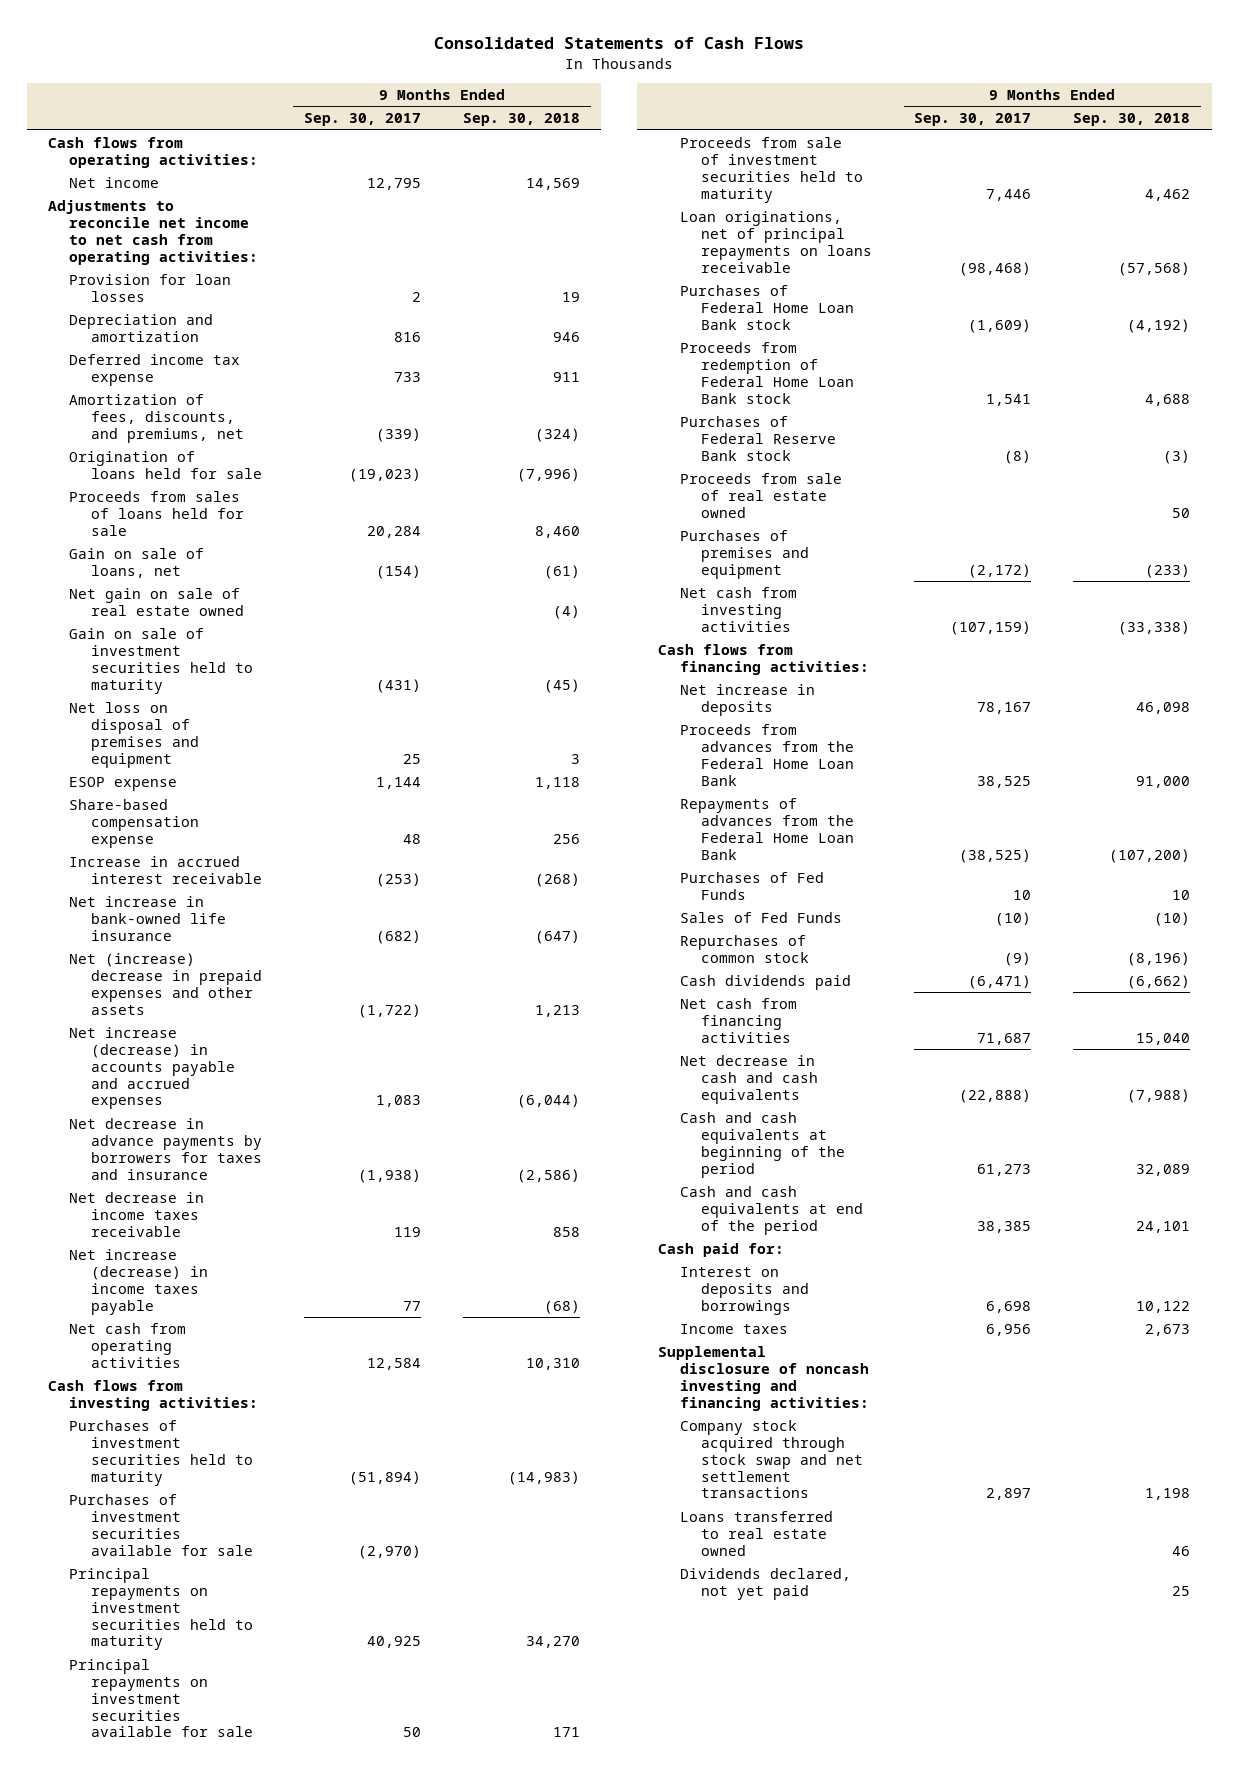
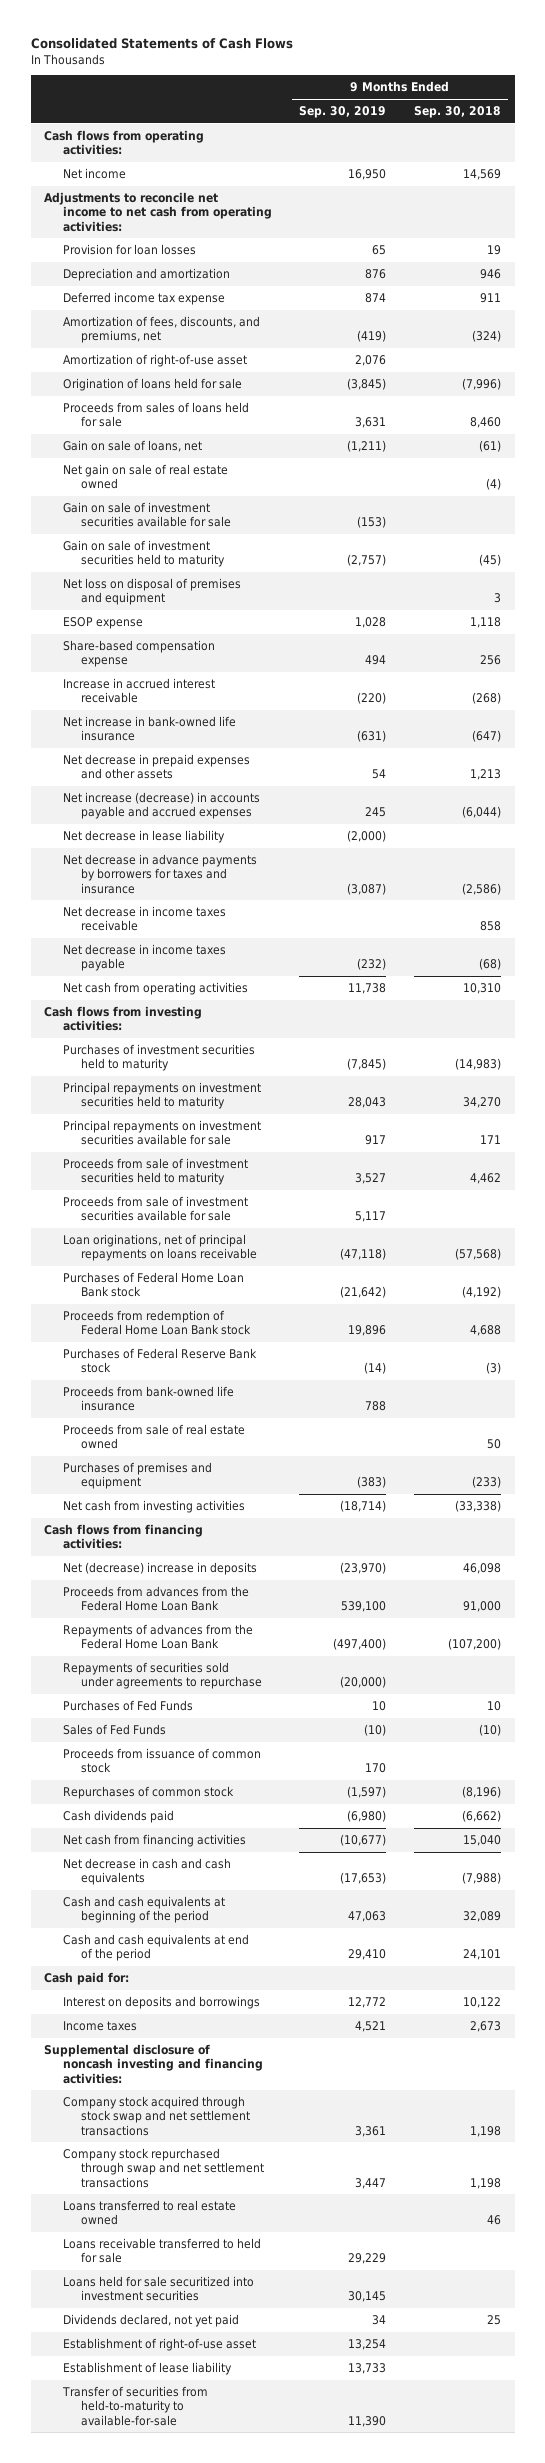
- | 9 Months Ended Sep. 30, 2017 | 9 Months Ended Sep. 30, 2018
+ | 9 Months Ended Sep. 30, 2019 | 9 Months Ended Sep. 30, 2018
+ Amortization of right-of-use asset | 2,076 |
+ Gain on sale of investment securities available for sale | (153) |
- Net (increase) decrease in prepaid expenses and other assets | (1,722) | 1,213
+ Net decrease in prepaid expenses and other assets | 54 | 1,213
+ Net decrease in lease liability | (2,000) |
- Net increase (decrease) in income taxes payable | 77 | (68)
+ Net decrease in income taxes payable | (232) | (68)
- Purchases of investment securities available for sale | (2,970) |
+ Proceeds from sale of investment securities available for sale | 5,117 |
+ Proceeds from bank-owned life insurance | 788 |
- Net increase in deposits | 78,167 | 46,098
+ Net (decrease) increase in deposits | (23,970) | 46,098
+ Repayments of securities sold under agreements to repurchase | (20,000) |
+ Proceeds from issuance of common stock | 170 |
+ Company stock repurchased through swap and net settlement transactions | 3,447 | 1,198
+ Loans receivable transferred to held for sale | 29,229 |
+ Loans held for sale securitized into investment securities | 30,145 |
+ Establishment of right-of-use asset | 13,254 |
+ Establishment of lease liability | 13,733 |
+ Transfer of securities from held-to-maturity to available-for-sale | 11,390 |

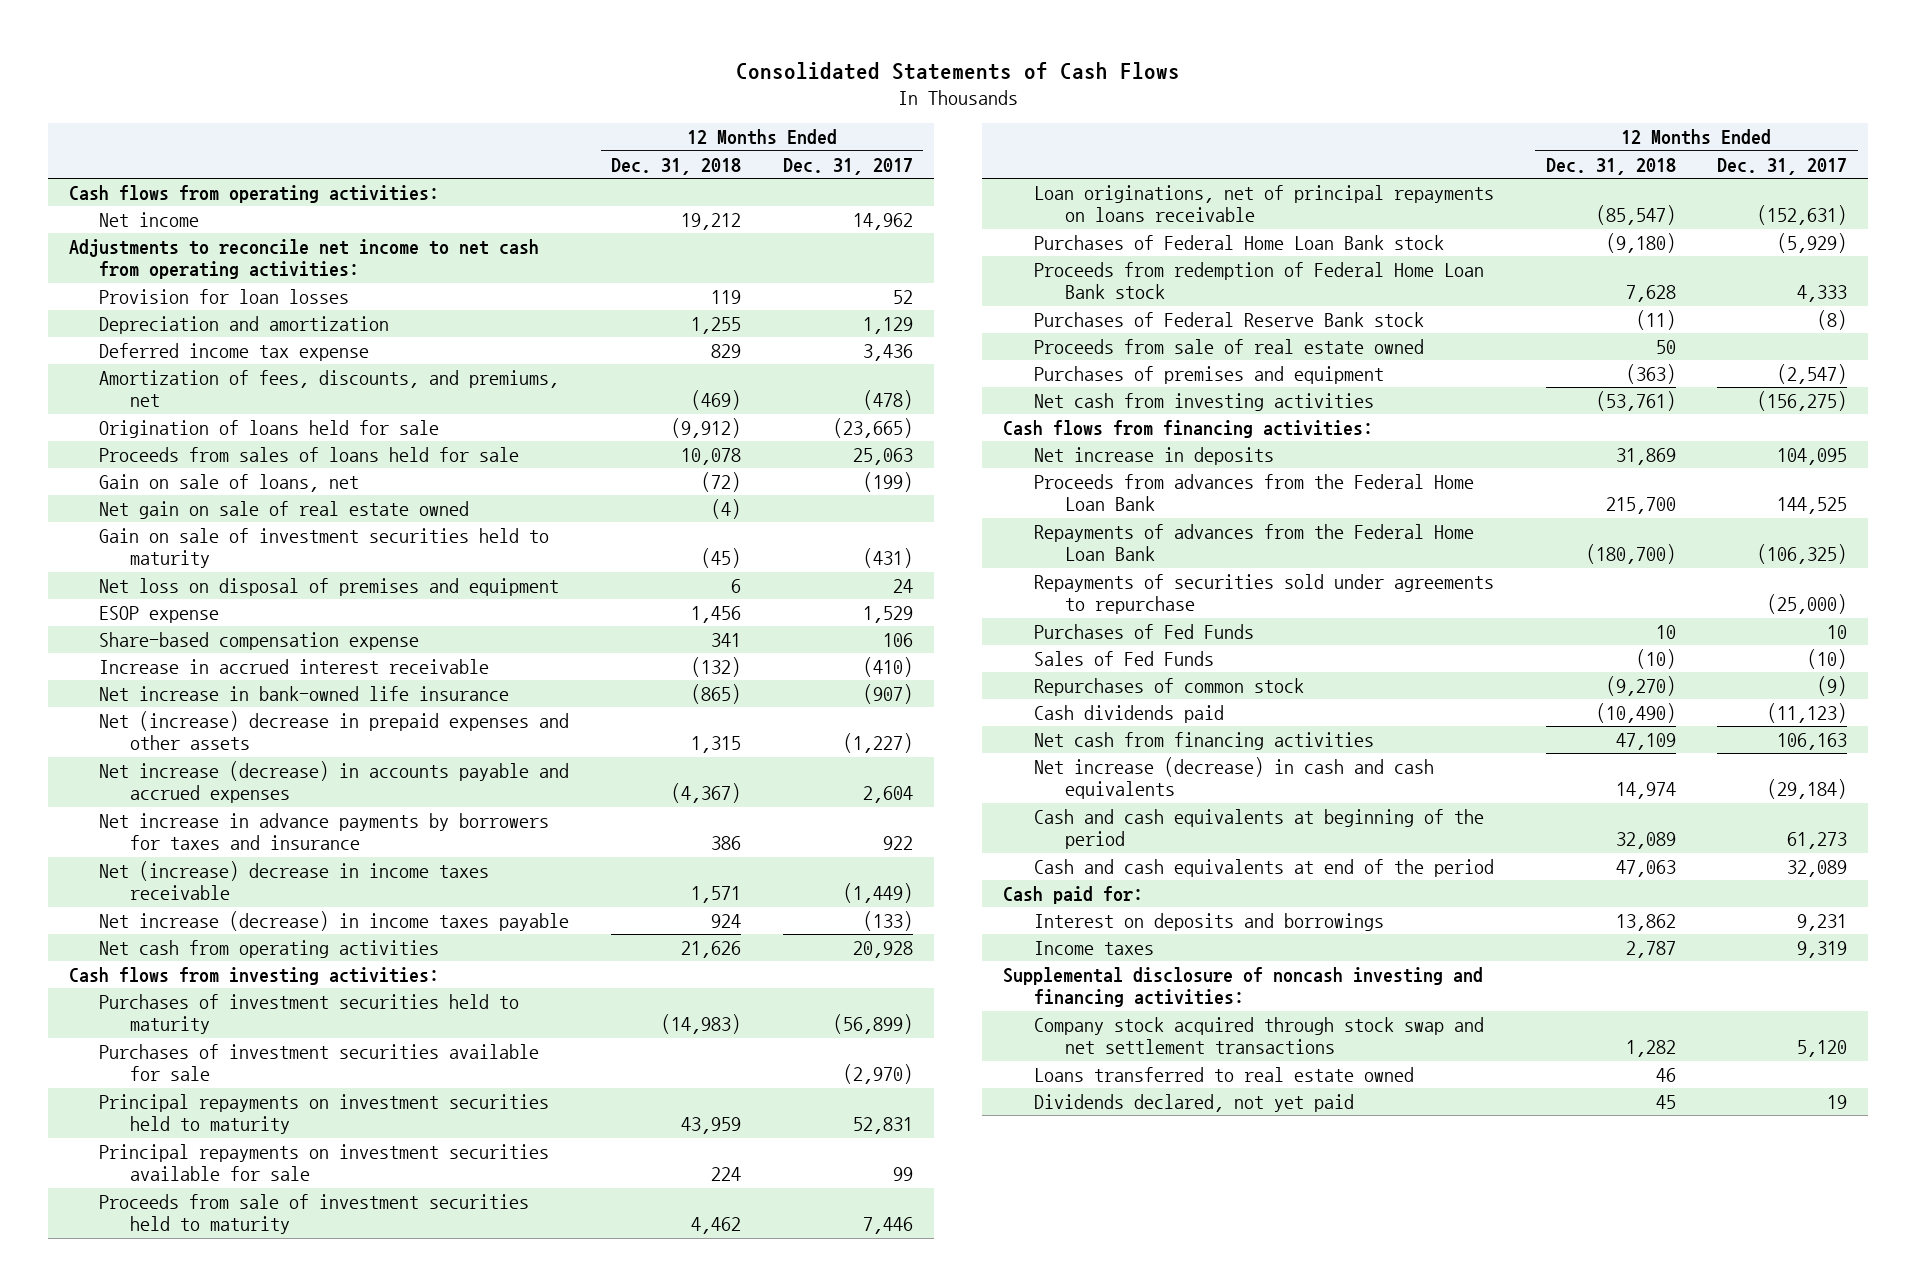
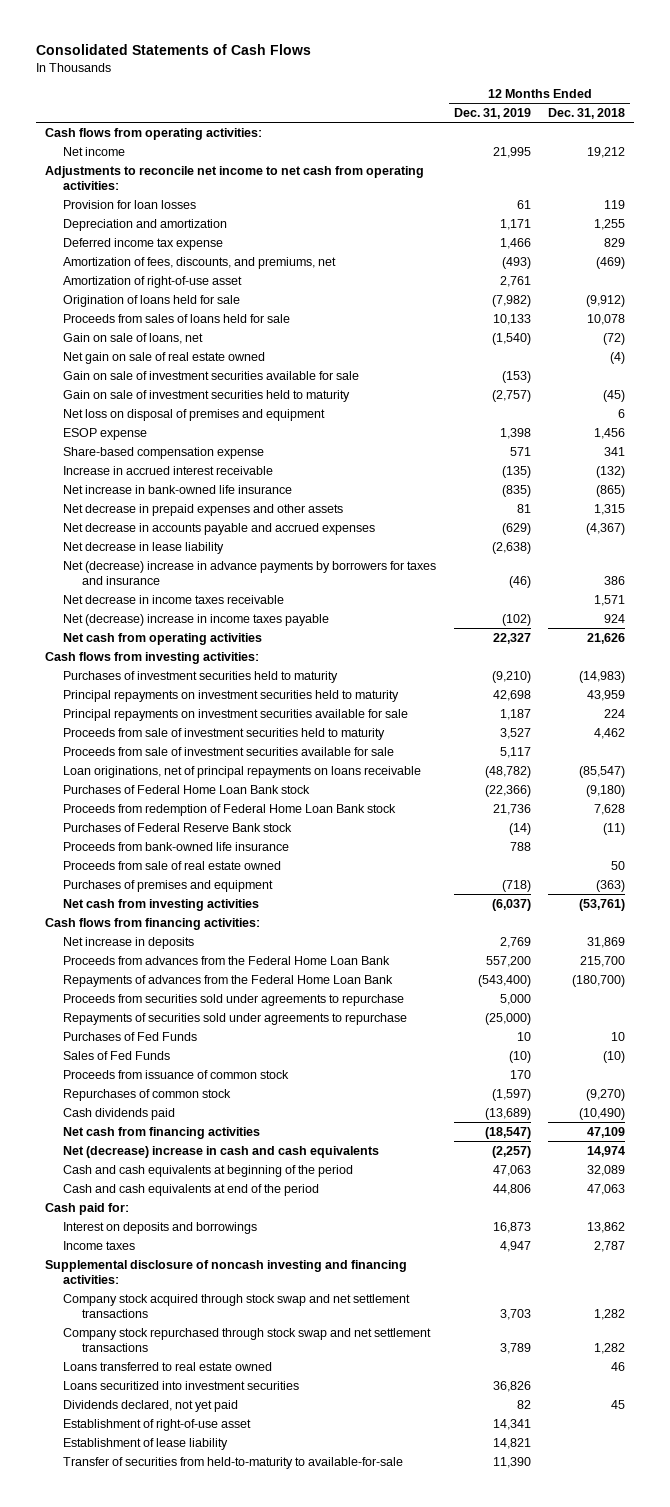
- | 12 Months Ended Dec. 31, 2018 | 12 Months Ended Dec. 31, 2017
+ | 12 Months Ended Dec. 31, 2019 | 12 Months Ended Dec. 31, 2018
+ Amortization of right-of-use asset | 2,761 |
+ Gain on sale of investment securities available for sale | (153) |
- Net (increase) decrease in prepaid expenses and other assets | 1,315 | (1,227)
- Net increase (decrease) in accounts payable and accrued expenses | (4,367) | 2,604
- Net increase in advance payments by borrowers for taxes and insurance | 386 | 922
- Net (increase) decrease in income taxes receivable | 1,571 | (1,449)
- Net increase (decrease) in income taxes payable | 924 | (133)
+ Net decrease in prepaid expenses and other assets | 81 | 1,315
+ Net decrease in accounts payable and accrued expenses | (629) | (4,367)
+ Net decrease in lease liability | (2,638) |
+ Net (decrease) increase in advance payments by borrowers for taxes and insurance | (46) | 386
+ Net decrease in income taxes receivable | | 1,571
+ Net (decrease) increase in income taxes payable | (102) | 924
- Purchases of investment securities available for sale | | (2,970)
+ Proceeds from sale of investment securities available for sale | 5,117 |
+ Proceeds from bank-owned life insurance | 788 |
+ Proceeds from securities sold under agreements to repurchase | 5,000 |
+ Proceeds from issuance of common stock | 170 |
- Net increase (decrease) in cash and cash equivalents | 14,974 | (29,184)
+ Net (decrease) increase in cash and cash equivalents | (2,257) | 14,974
+ Company stock repurchased through stock swap and net settlement transactions | 3,789 | 1,282
+ Loans securitized into investment securities | 36,826 |
+ Establishment of right-of-use asset | 14,341 |
+ Establishment of lease liability | 14,821 |
+ Transfer of securities from held-to-maturity to available-for-sale | 11,390 |

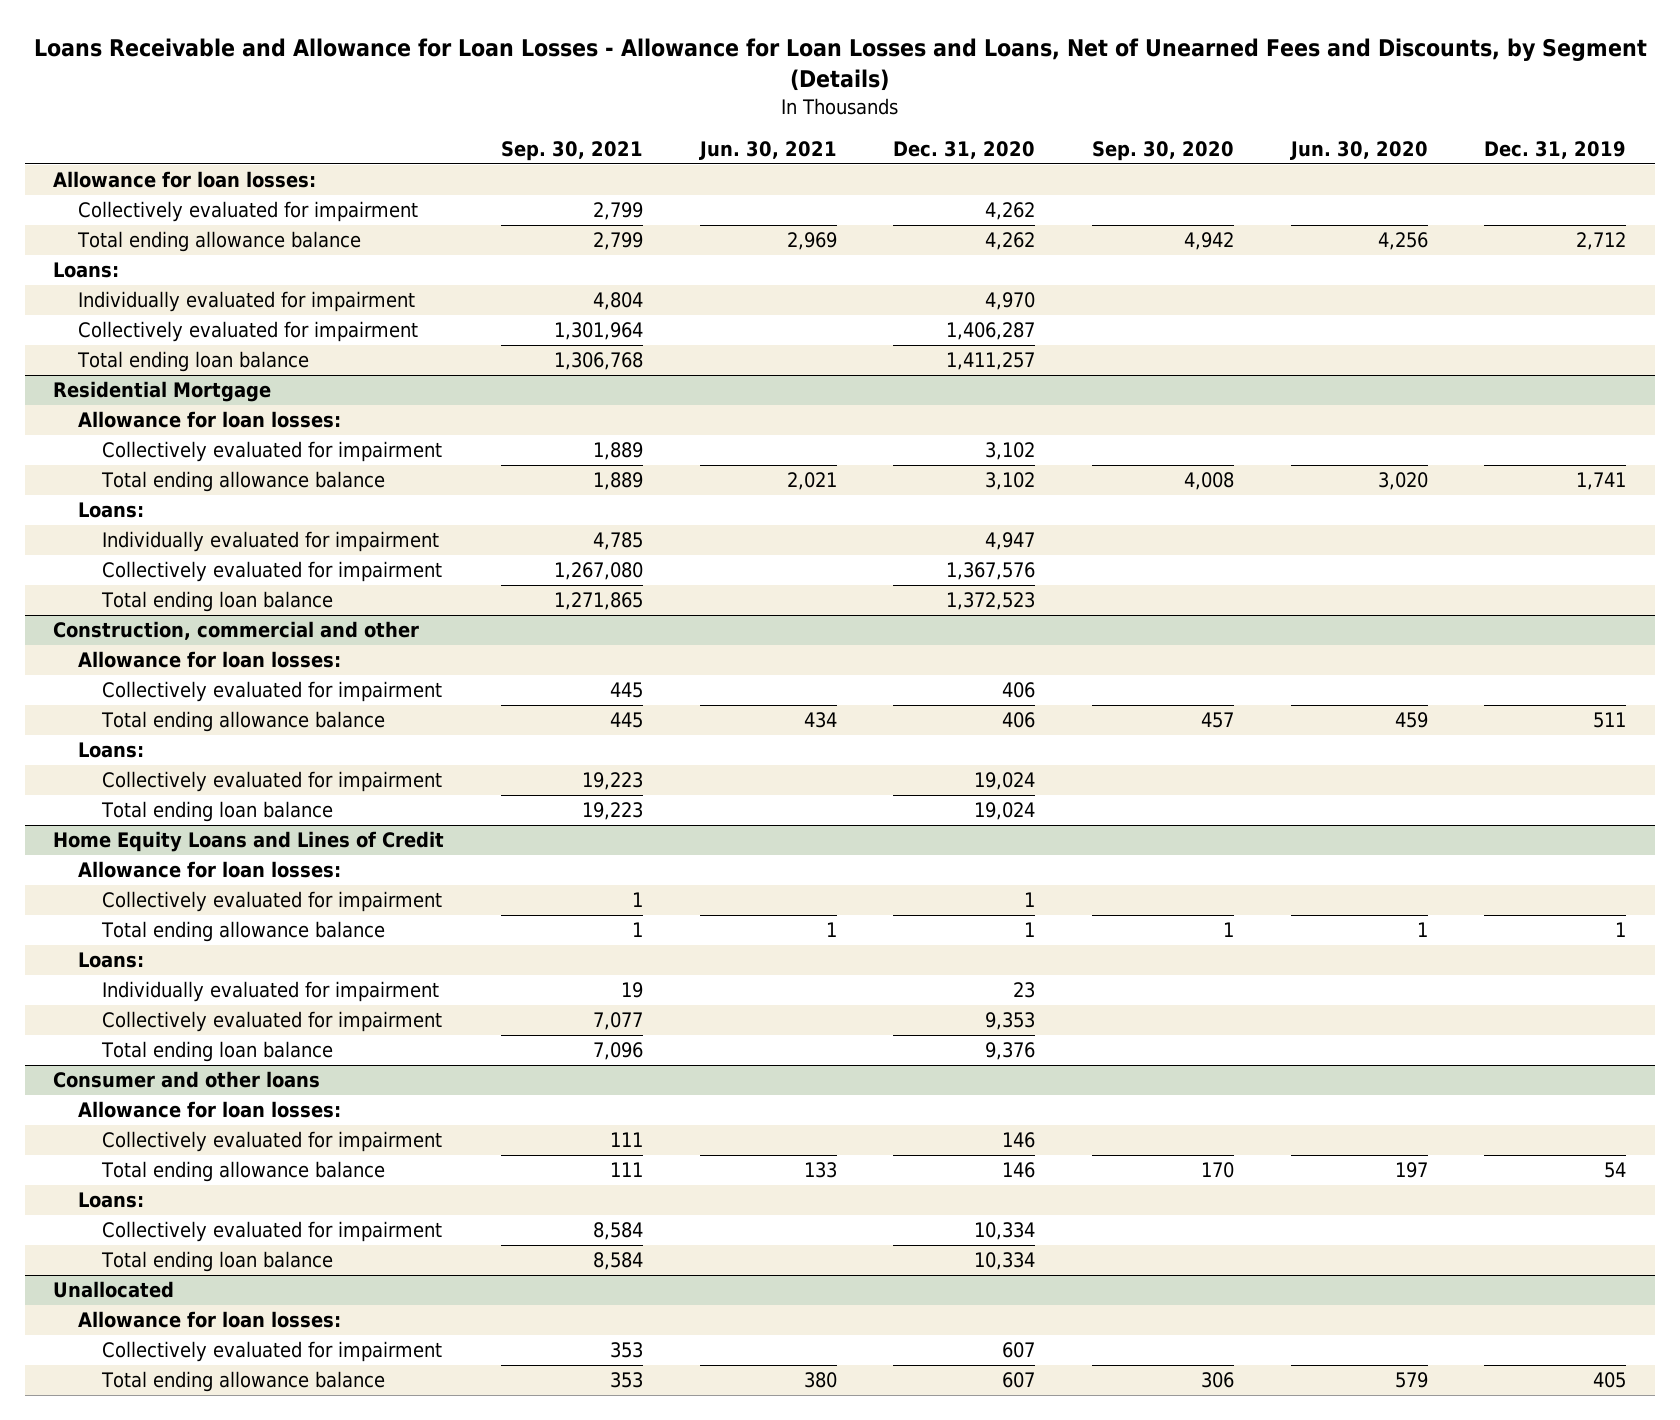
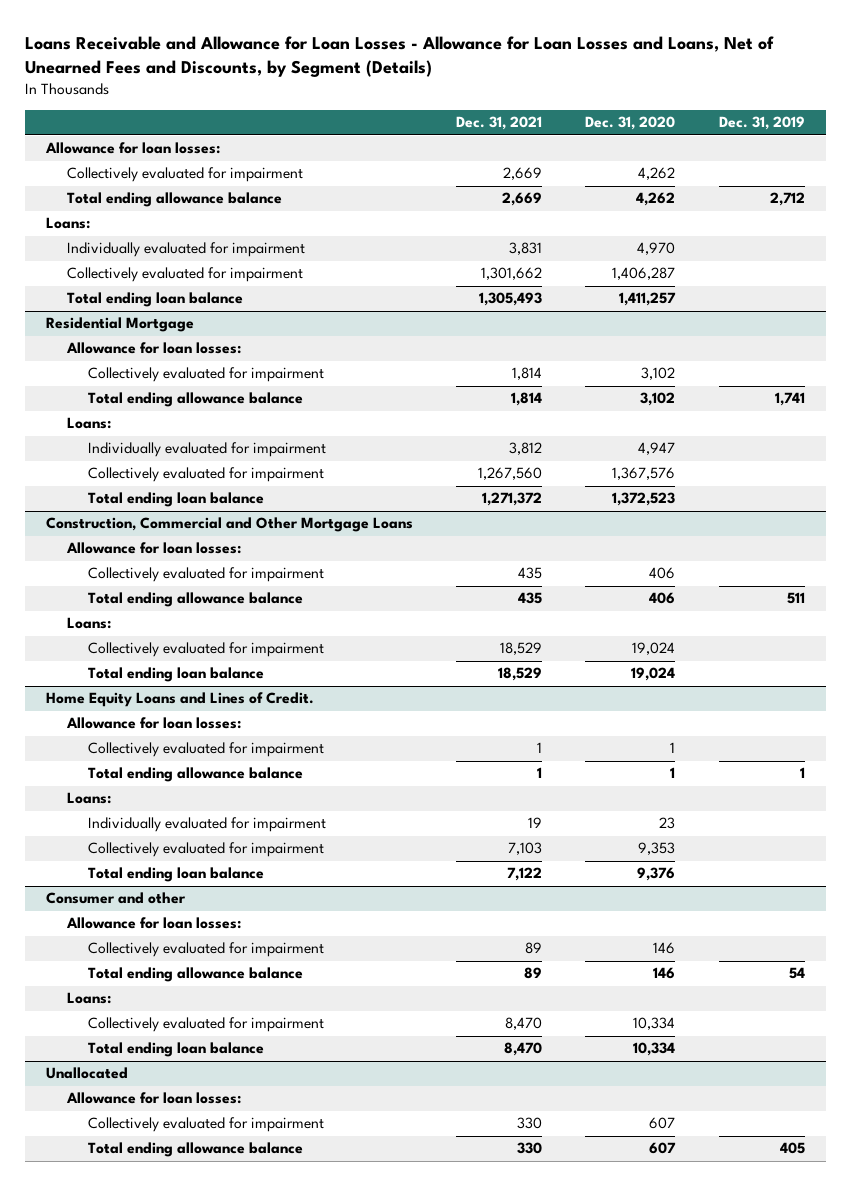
- | Sep. 30, 2021 | Jun. 30, 2021 | Dec. 31, 2020 | Sep. 30, 2020 | Jun. 30, 2020 | Dec. 31, 2019
+ | Dec. 31, 2021 | Dec. 31, 2020 | Dec. 31, 2019
- Construction, commercial and other
+ Construction, Commercial and Other Mortgage Loans
- Home Equity Loans and Lines of Credit
+ Home Equity Loans and Lines of Credit.
- Consumer and other loans
+ Consumer and other

